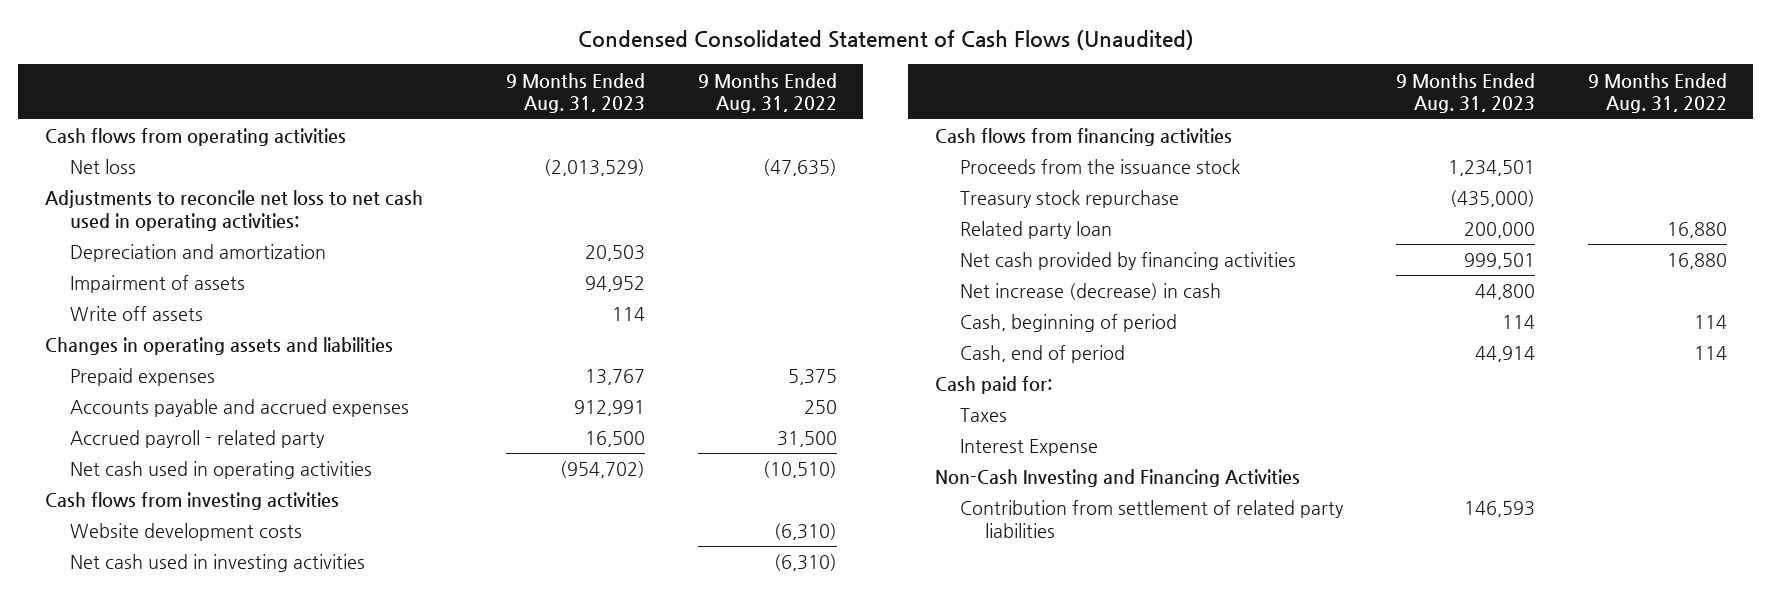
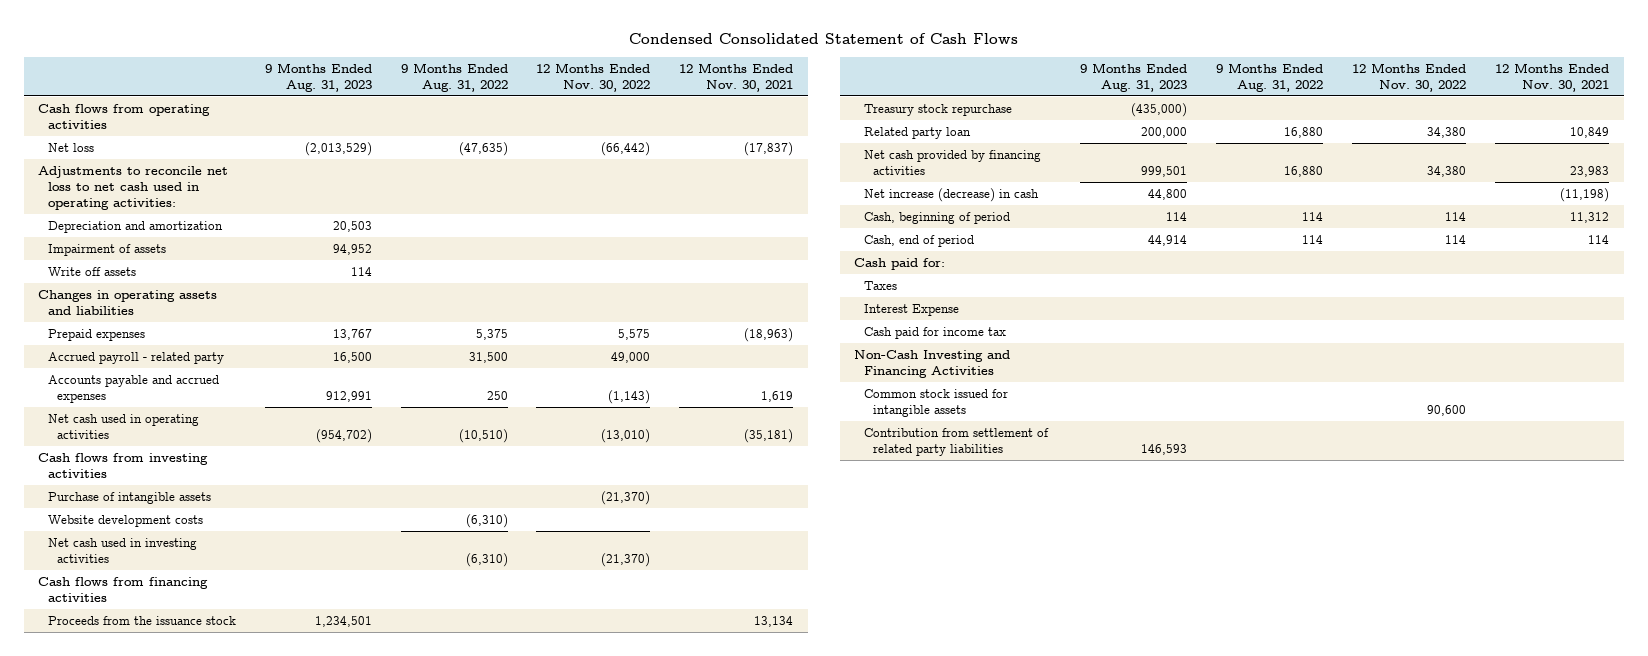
- Condensed Consolidated Statement of Cash Flows (Unaudited)
+ Condensed Consolidated Statement of Cash Flows
- | 9 Months Ended Aug. 31, 2023 | 9 Months Ended Aug. 31, 2022
+ | 9 Months Ended Aug. 31, 2023 | 9 Months Ended Aug. 31, 2022 | 12 Months Ended Nov. 30, 2022 | 12 Months Ended Nov. 30, 2021
moved down: Accounts payable and accrued expenses | 912,991 | 250 | (1,143) | 1,619
+ Purchase of intangible assets | | | (21,370) |
+ Cash paid for income tax
+ Common stock issued for intangible assets | | | 90,600 |

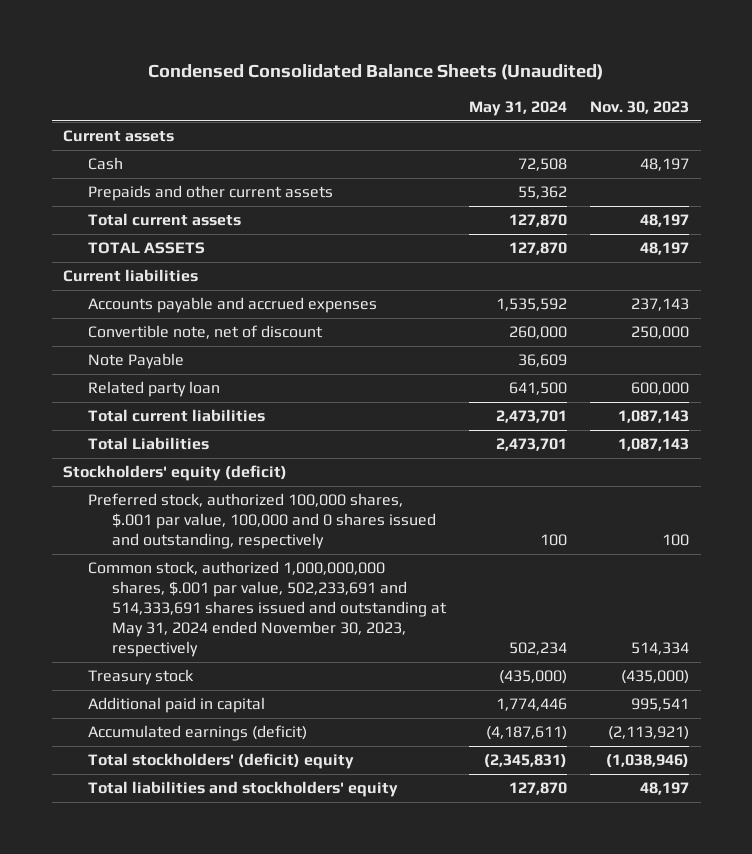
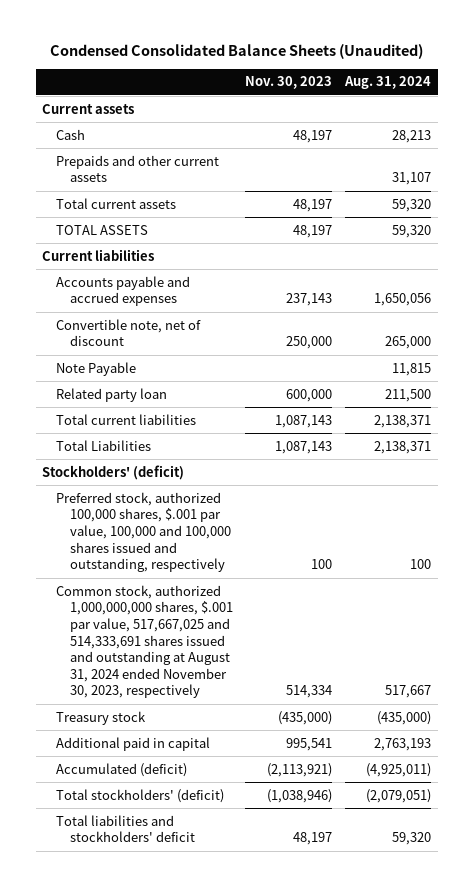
- | May 31, 2024 | Nov. 30, 2023
+ | Nov. 30, 2023 | Aug. 31, 2024
- Stockholders' equity (deficit)
- Preferred stock, authorized 100,000 shares, $.001 par value, 100,000 and 0 shares issued and outstanding, respectively | 100 | 100
- Common stock, authorized 1,000,000,000 shares, $.001 par value, 502,233,691 and 514,333,691 shares issued and outstanding at May 31, 2024 ended November 30, 2023, respectively | 502,234 | 514,334
+ Stockholders' (deficit)
+ Preferred stock, authorized 100,000 shares, $.001 par value, 100,000 and 100,000 shares issued and outstanding, respectively | 100 | 100
+ Common stock, authorized 1,000,000,000 shares, $.001 par value, 517,667,025 and 514,333,691 shares issued and outstanding at August 31, 2024 ended November 30, 2023, respectively | 514,334 | 517,667
- Accumulated earnings (deficit) | (4,187,611) | (2,113,921)
- Total stockholders' (deficit) equity | (2,345,831) | (1,038,946)
- Total liabilities and stockholders' equity | 127,870 | 48,197
+ Accumulated (deficit) | (2,113,921) | (4,925,011)
+ Total stockholders' (deficit) | (1,038,946) | (2,079,051)
+ Total liabilities and stockholders' deficit | 48,197 | 59,320

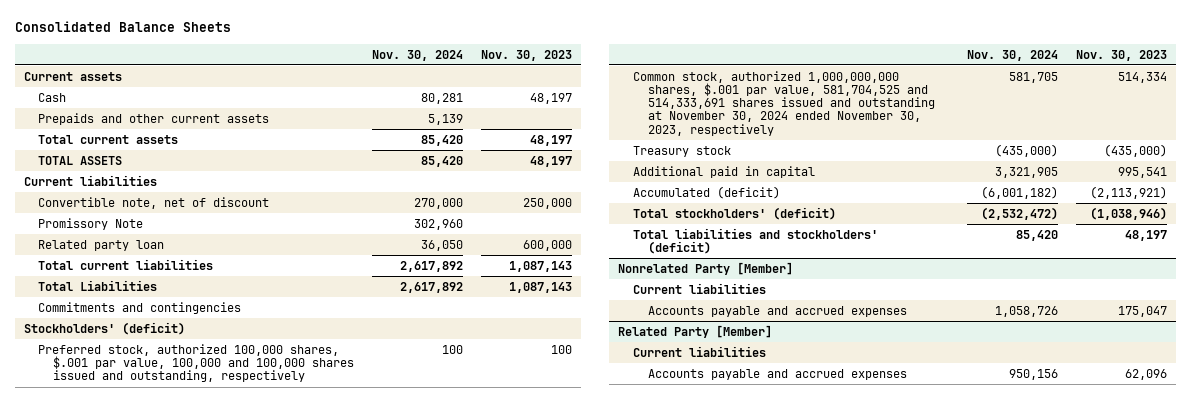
- Condensed Consolidated Balance Sheets (Unaudited)
+ Consolidated Balance Sheets
- | Nov. 30, 2023 | Aug. 31, 2024
+ | Nov. 30, 2024 | Nov. 30, 2023
- Accounts payable and accrued expenses | 237,143 | 1,650,056
- Note Payable | | 11,815
+ Promissory Note | 302,960 |
+ Commitments and contingencies
- Common stock, authorized 1,000,000,000 shares, $.001 par value, 517,667,025 and 514,333,691 shares issued and outstanding at August 31, 2024 ended November 30, 2023, respectively | 514,334 | 517,667
+ Common stock, authorized 1,000,000,000 shares, $.001 par value, 581,704,525 and 514,333,691 shares issued and outstanding at November 30, 2024 ended November 30, 2023, respectively | 581,705 | 514,334
- Total liabilities and stockholders' deficit | 48,197 | 59,320
+ Total liabilities and stockholders' (deficit) | 85,420 | 48,197
+ Nonrelated Party [Member]
+ Current liabilities
+ Accounts payable and accrued expenses | 1,058,726 | 175,047
+ Related Party [Member]
+ Current liabilities
+ Accounts payable and accrued expenses | 950,156 | 62,096

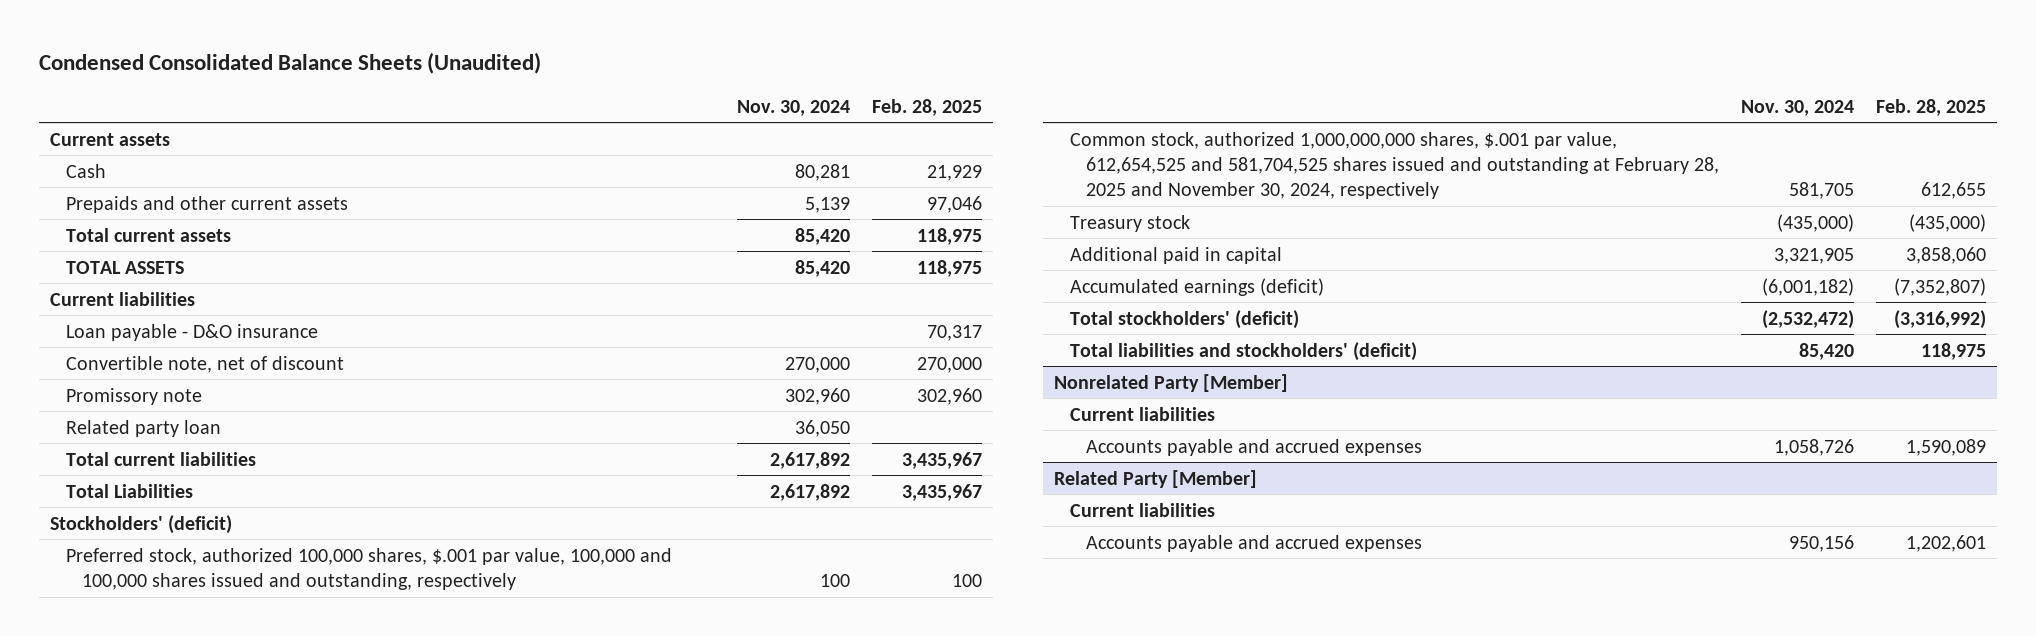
- Consolidated Balance Sheets
+ Condensed Consolidated Balance Sheets (Unaudited)
- | Nov. 30, 2024 | Nov. 30, 2023
+ | Nov. 30, 2024 | Feb. 28, 2025
+ Loan payable - D&O insurance | | 70,317
- Promissory Note | 302,960 |
+ Promissory note | 302,960 | 302,960
- Commitments and contingencies
- Common stock, authorized 1,000,000,000 shares, $.001 par value, 581,704,525 and 514,333,691 shares issued and outstanding at November 30, 2024 ended November 30, 2023, respectively | 581,705 | 514,334
+ Common stock, authorized 1,000,000,000 shares, $.001 par value, 612,654,525 and 581,704,525 shares issued and outstanding at February 28, 2025 and November 30, 2024, respectively | 581,705 | 612,655
- Accumulated (deficit) | (6,001,182) | (2,113,921)
+ Accumulated earnings (deficit) | (6,001,182) | (7,352,807)

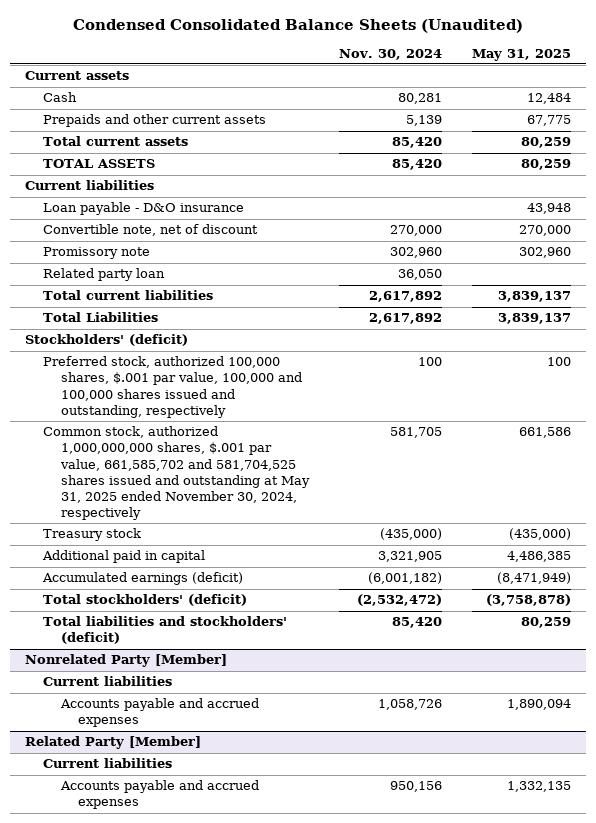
- | Nov. 30, 2024 | Feb. 28, 2025
+ | Nov. 30, 2024 | May 31, 2025
- Common stock, authorized 1,000,000,000 shares, $.001 par value, 612,654,525 and 581,704,525 shares issued and outstanding at February 28, 2025 and November 30, 2024, respectively | 581,705 | 612,655
+ Common stock, authorized 1,000,000,000 shares, $.001 par value, 661,585,702 and 581,704,525 shares issued and outstanding at May 31, 2025 ended November 30, 2024, respectively | 581,705 | 661,586

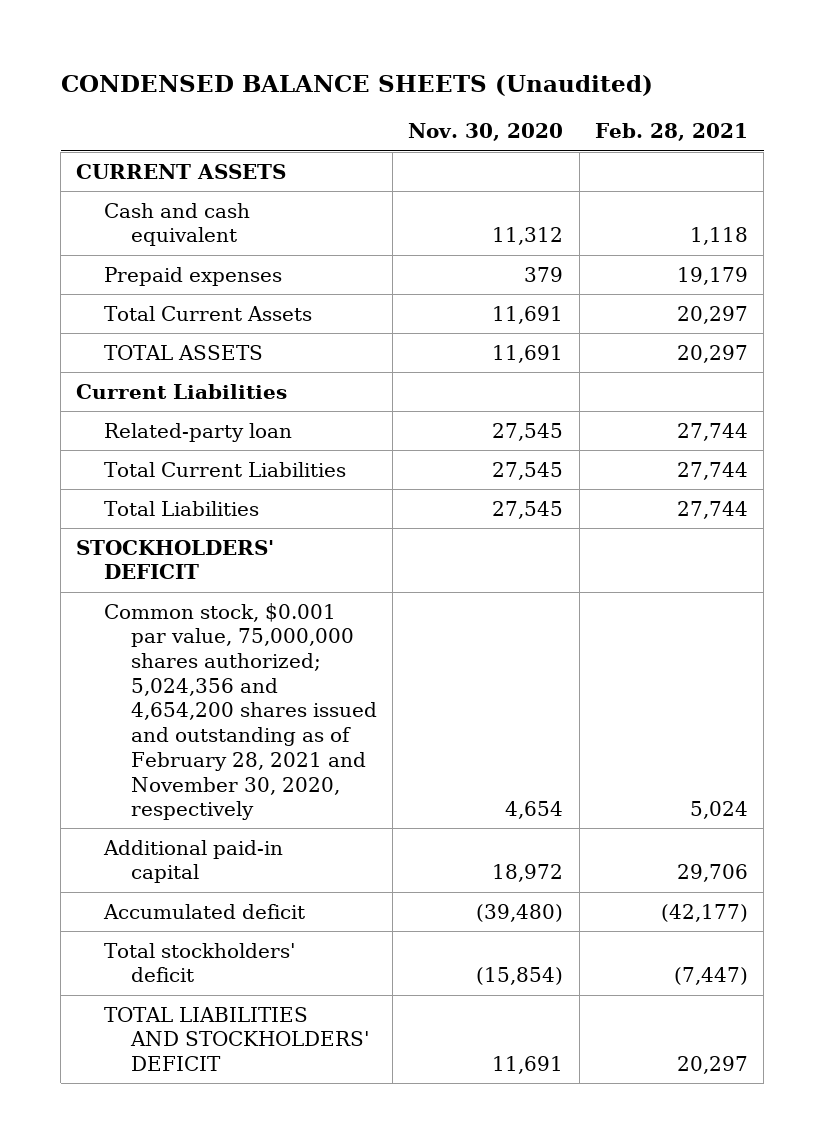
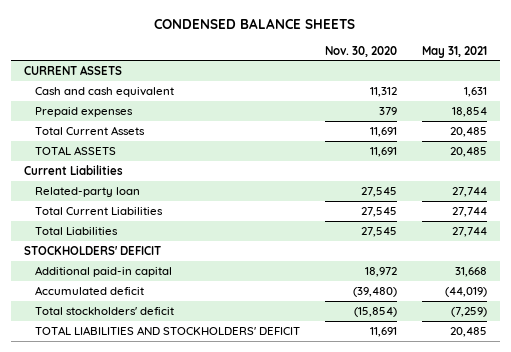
- CONDENSED BALANCE SHEETS (Unaudited)
+ CONDENSED BALANCE SHEETS
- | Nov. 30, 2020 | Feb. 28, 2021
+ | Nov. 30, 2020 | May 31, 2021
- Common stock, $0.001 par value, 75,000,000 shares authorized; 5,024,356 and 4,654,200 shares issued and outstanding as of February 28, 2021 and November 30, 2020, respectively | 4,654 | 5,024

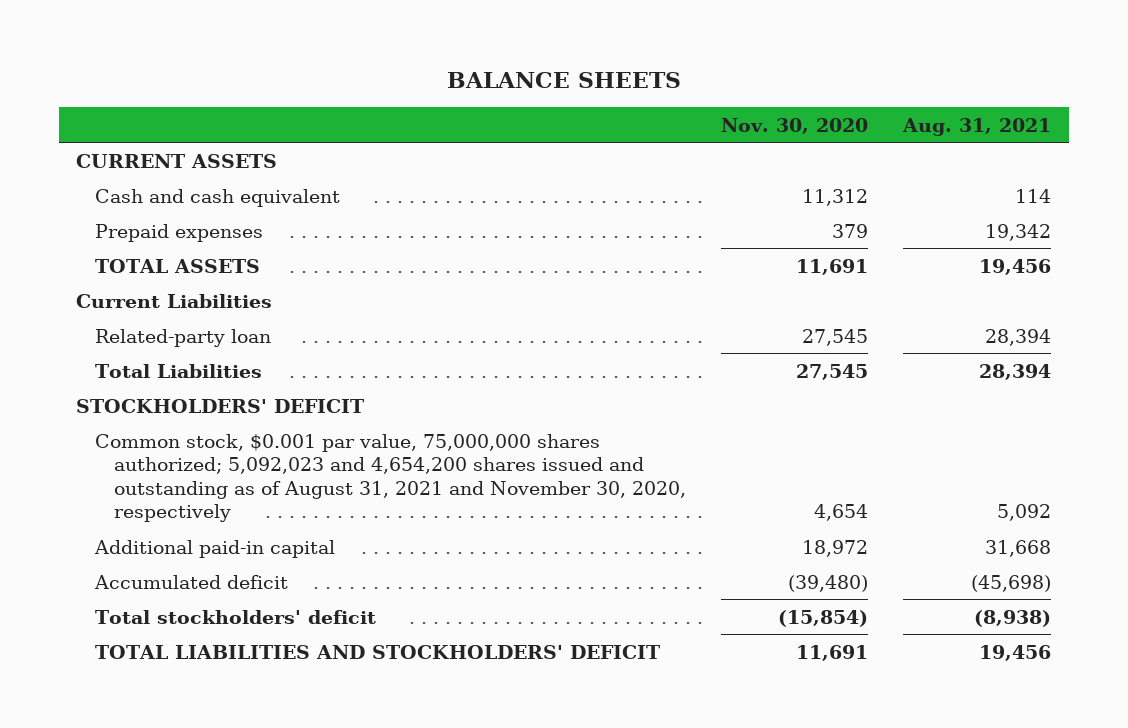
- CONDENSED BALANCE SHEETS
+ BALANCE SHEETS
- | Nov. 30, 2020 | May 31, 2021
+ | Nov. 30, 2020 | Aug. 31, 2021
- Total Current Assets | 11,691 | 20,485
- Total Current Liabilities | 27,545 | 27,744
+ Common stock, $0.001 par value, 75,000,000 shares authorized; 5,092,023 and 4,654,200 shares issued and outstanding as of August 31, 2021 and November 30, 2020, respectively | 4,654 | 5,092

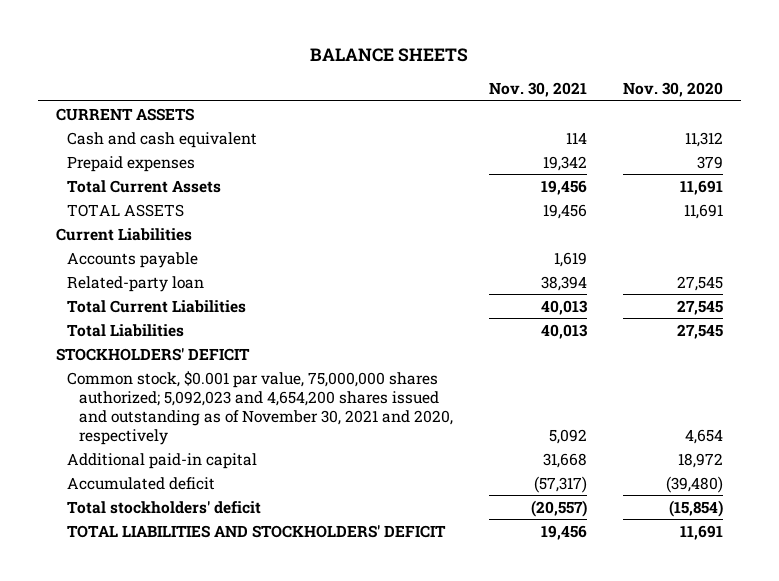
- | Nov. 30, 2020 | Aug. 31, 2021
+ | Nov. 30, 2021 | Nov. 30, 2020
+ Total Current Assets | 19,456 | 11,691
+ Accounts payable | 1,619 |
+ Total Current Liabilities | 40,013 | 27,545
- Common stock, $0.001 par value, 75,000,000 shares authorized; 5,092,023 and 4,654,200 shares issued and outstanding as of August 31, 2021 and November 30, 2020, respectively | 4,654 | 5,092
+ Common stock, $0.001 par value, 75,000,000 shares authorized; 5,092,023 and 4,654,200 shares issued and outstanding as of November 30, 2021 and 2020, respectively | 5,092 | 4,654

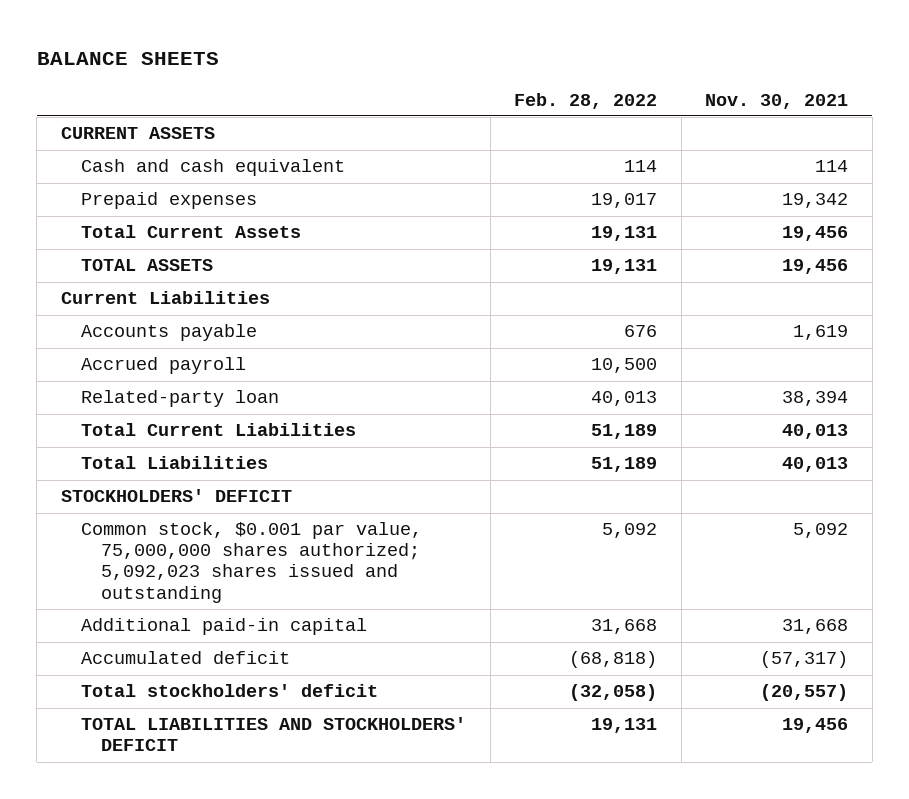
- | Nov. 30, 2021 | Nov. 30, 2020
+ | Feb. 28, 2022 | Nov. 30, 2021
+ Accrued payroll | 10,500 |
- Common stock, $0.001 par value, 75,000,000 shares authorized; 5,092,023 and 4,654,200 shares issued and outstanding as of November 30, 2021 and 2020, respectively | 5,092 | 4,654
+ Common stock, $0.001 par value, 75,000,000 shares authorized; 5,092,023 shares issued and outstanding | 5,092 | 5,092

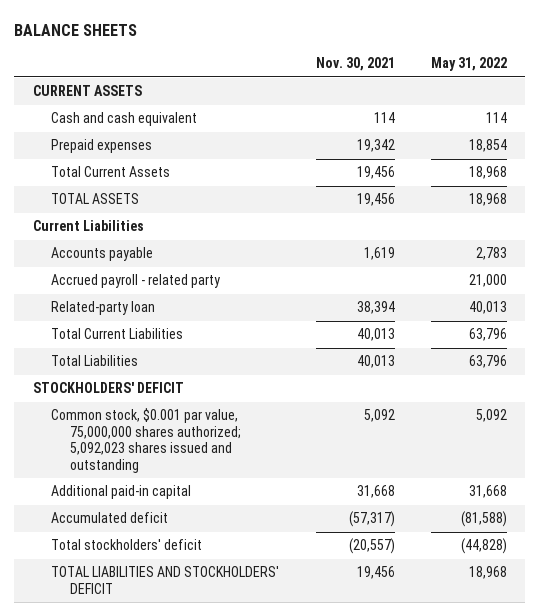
- | Feb. 28, 2022 | Nov. 30, 2021
+ | Nov. 30, 2021 | May 31, 2022
- Accrued payroll | 10,500 |
+ Accrued payroll - related party | | 21,000

